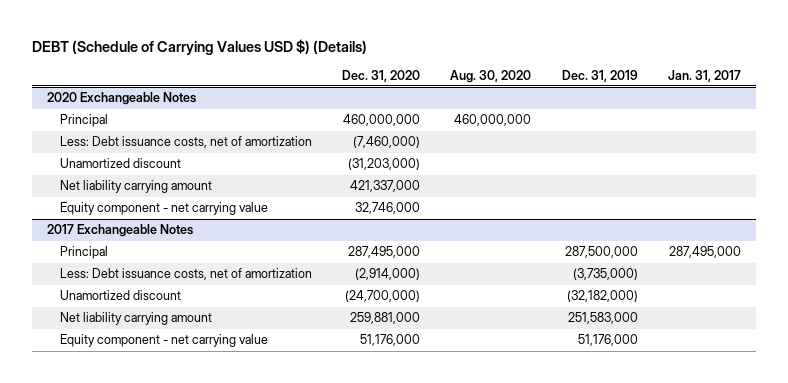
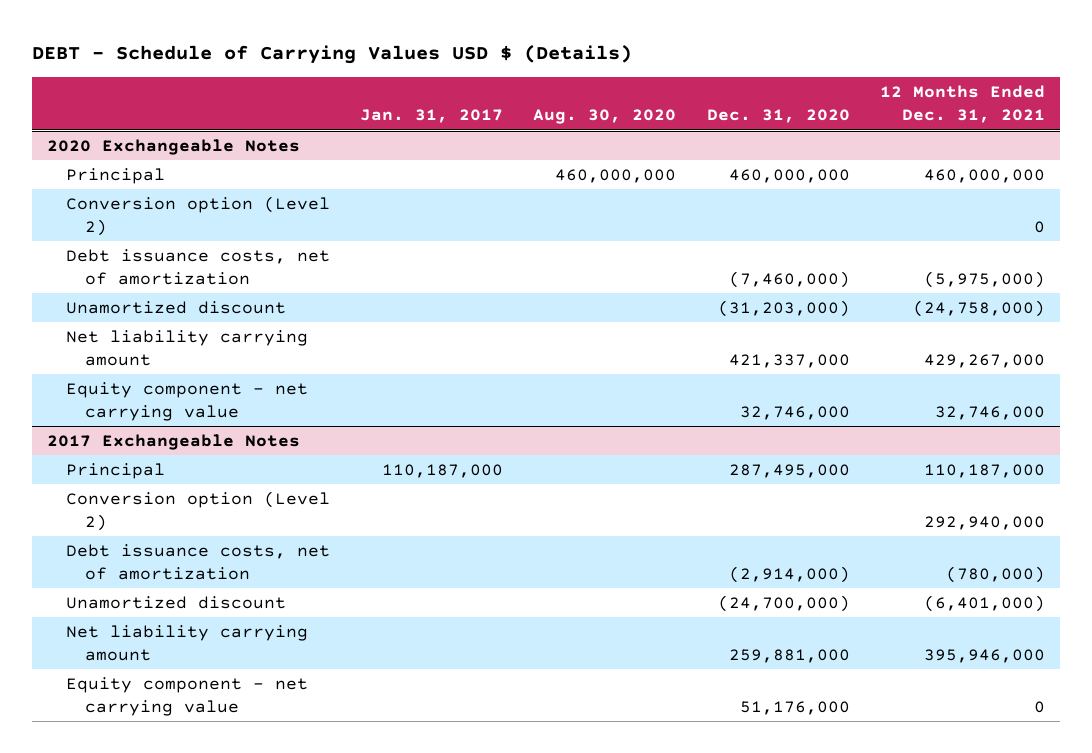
- DEBT (Schedule of Carrying Values USD $) (Details)
+ DEBT - Schedule of Carrying Values USD $ (Details)
- | Dec. 31, 2020 | Aug. 30, 2020 | Dec. 31, 2019 | Jan. 31, 2017
+ | Jan. 31, 2017 | Aug. 30, 2020 | Dec. 31, 2020 | 12 Months Ended Dec. 31, 2021
@ 2020 Exchangeable Notes
- Less: Debt issuance costs, net of amortization | (7,460,000) | | |
+ Conversion option (Level 2) | | | | 0
+ Debt issuance costs, net of amortization | | | (7,460,000) | (5,975,000)
@ 2017 Exchangeable Notes
- Principal | 287,495,000 | | 287,500,000 | 287,495,000
- Less: Debt issuance costs, net of amortization | (2,914,000) | | (3,735,000) |
+ Principal | 110,187,000 | | 287,495,000 | 110,187,000
+ Conversion option (Level 2) | | | | 292,940,000
+ Debt issuance costs, net of amortization | | | (2,914,000) | (780,000)

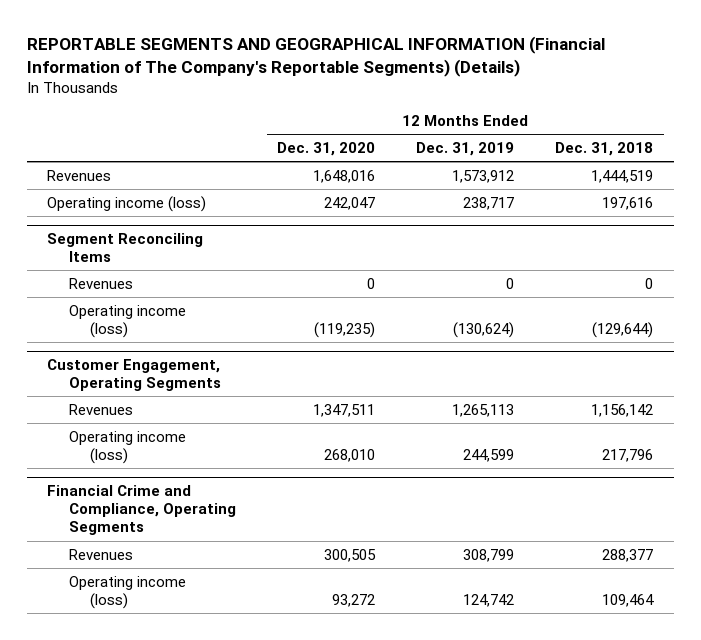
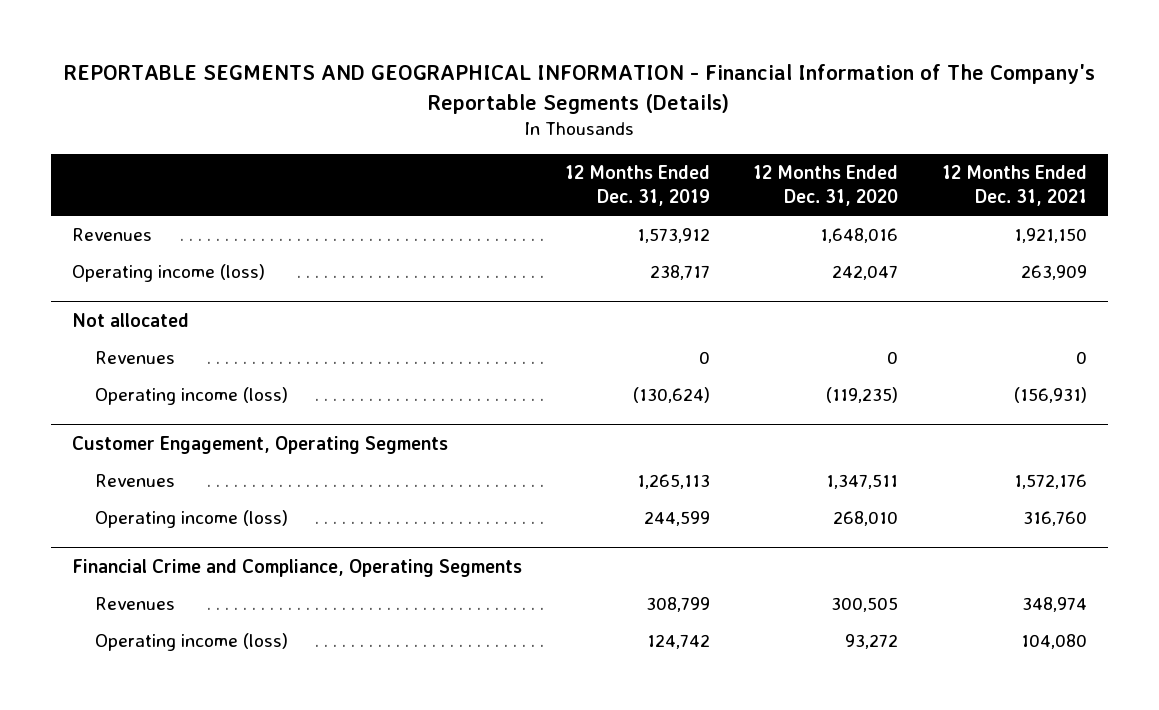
- REPORTABLE SEGMENTS AND GEOGRAPHICAL INFORMATION (Financial Information of The Company's Reportable Segments) (Details)
+ REPORTABLE SEGMENTS AND GEOGRAPHICAL INFORMATION - Financial Information of The Company's Reportable Segments (Details)
- | 12 Months Ended Dec. 31, 2020 | 12 Months Ended Dec. 31, 2019 | 12 Months Ended Dec. 31, 2018
+ | 12 Months Ended Dec. 31, 2019 | 12 Months Ended Dec. 31, 2020 | 12 Months Ended Dec. 31, 2021
- Segment Reconciling Items
+ Not allocated

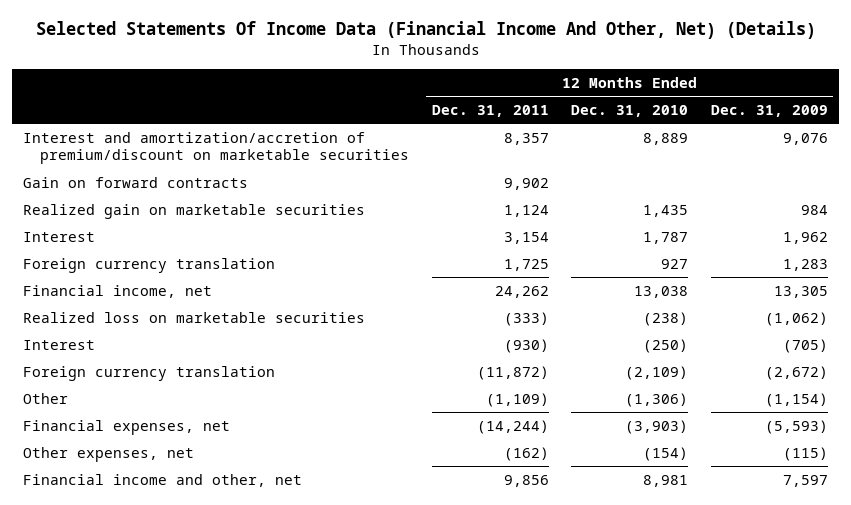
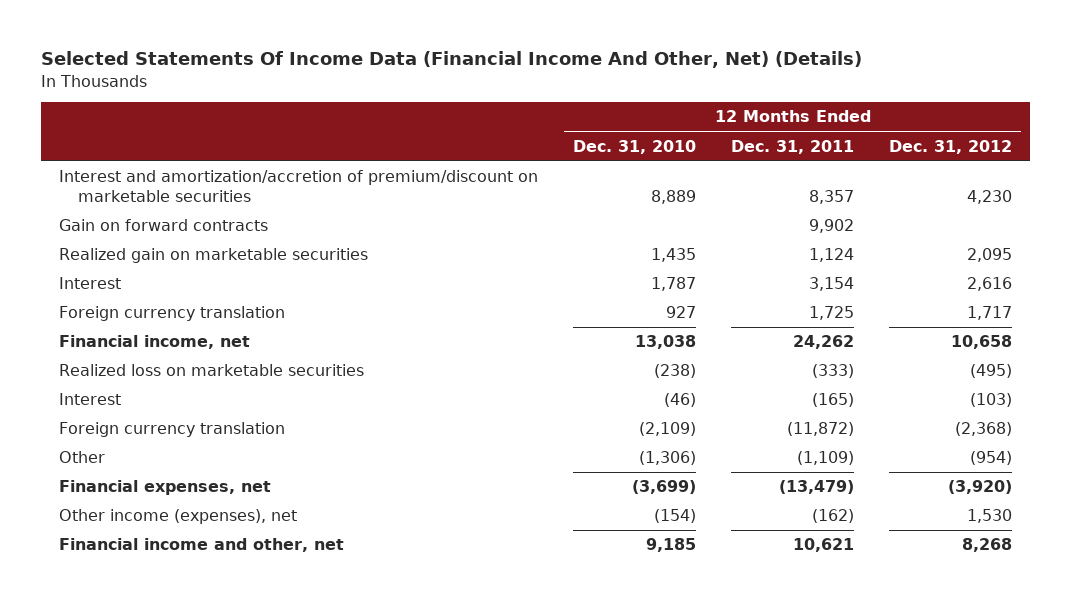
- | 12 Months Ended Dec. 31, 2011 | 12 Months Ended Dec. 31, 2010 | 12 Months Ended Dec. 31, 2009
+ | 12 Months Ended Dec. 31, 2010 | 12 Months Ended Dec. 31, 2011 | 12 Months Ended Dec. 31, 2012
- Interest | (930) | (250) | (705)
+ Interest | (46) | (165) | (103)
- Financial expenses, net | (14,244) | (3,903) | (5,593)
- Other expenses, net | (162) | (154) | (115)
- Financial income and other, net | 9,856 | 8,981 | 7,597
+ Financial expenses, net | (3,699) | (13,479) | (3,920)
+ Other income (expenses), net | (154) | (162) | 1,530
+ Financial income and other, net | 9,185 | 10,621 | 8,268

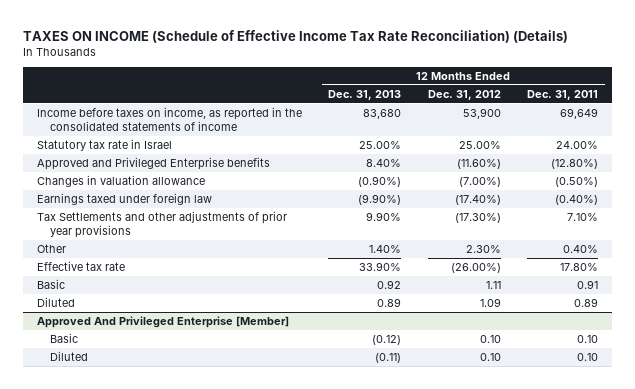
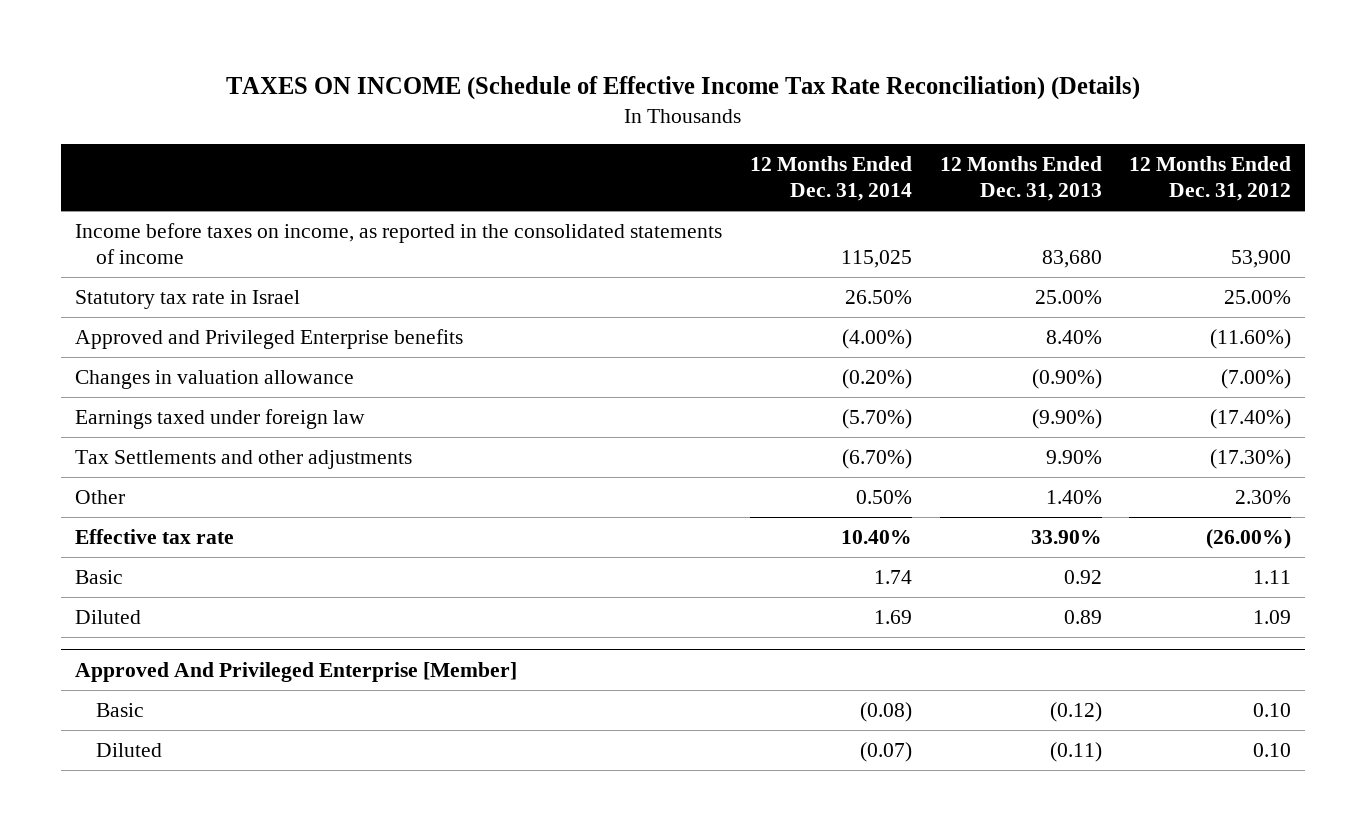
- | 12 Months Ended Dec. 31, 2013 | 12 Months Ended Dec. 31, 2012 | 12 Months Ended Dec. 31, 2011
+ | 12 Months Ended Dec. 31, 2014 | 12 Months Ended Dec. 31, 2013 | 12 Months Ended Dec. 31, 2012
- Tax Settlements and other adjustments of prior year provisions | 9.90% | (17.30%) | 7.10%
+ Tax Settlements and other adjustments | (6.70%) | 9.90% | (17.30%)

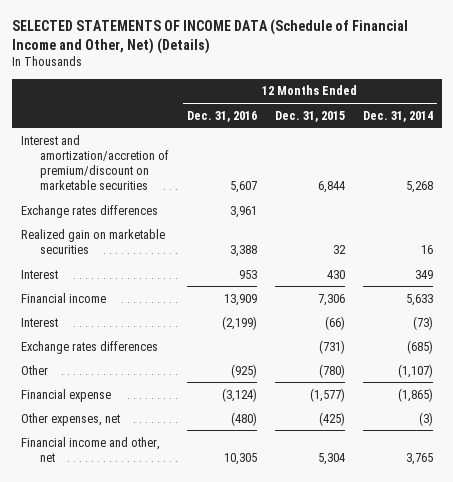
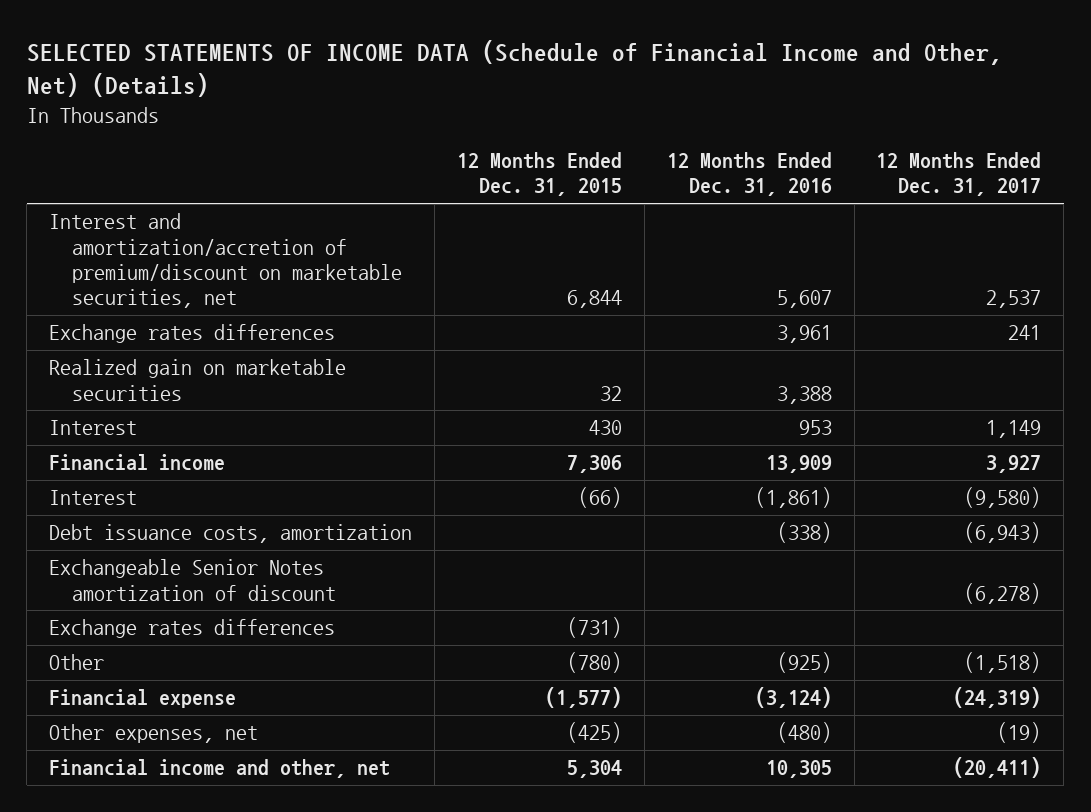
- | 12 Months Ended Dec. 31, 2016 | 12 Months Ended Dec. 31, 2015 | 12 Months Ended Dec. 31, 2014
+ | 12 Months Ended Dec. 31, 2015 | 12 Months Ended Dec. 31, 2016 | 12 Months Ended Dec. 31, 2017
- Interest and amortization/accretion of premium/discount on marketable securities | 5,607 | 6,844 | 5,268
+ Interest and amortization/accretion of premium/discount on marketable securities, net | 6,844 | 5,607 | 2,537
- Interest | (2,199) | (66) | (73)
+ Interest | (66) | (1,861) | (9,580)
+ Debt issuance costs, amortization | | (338) | (6,943)
+ Exchangeable Senior Notes amortization of discount | | | (6,278)

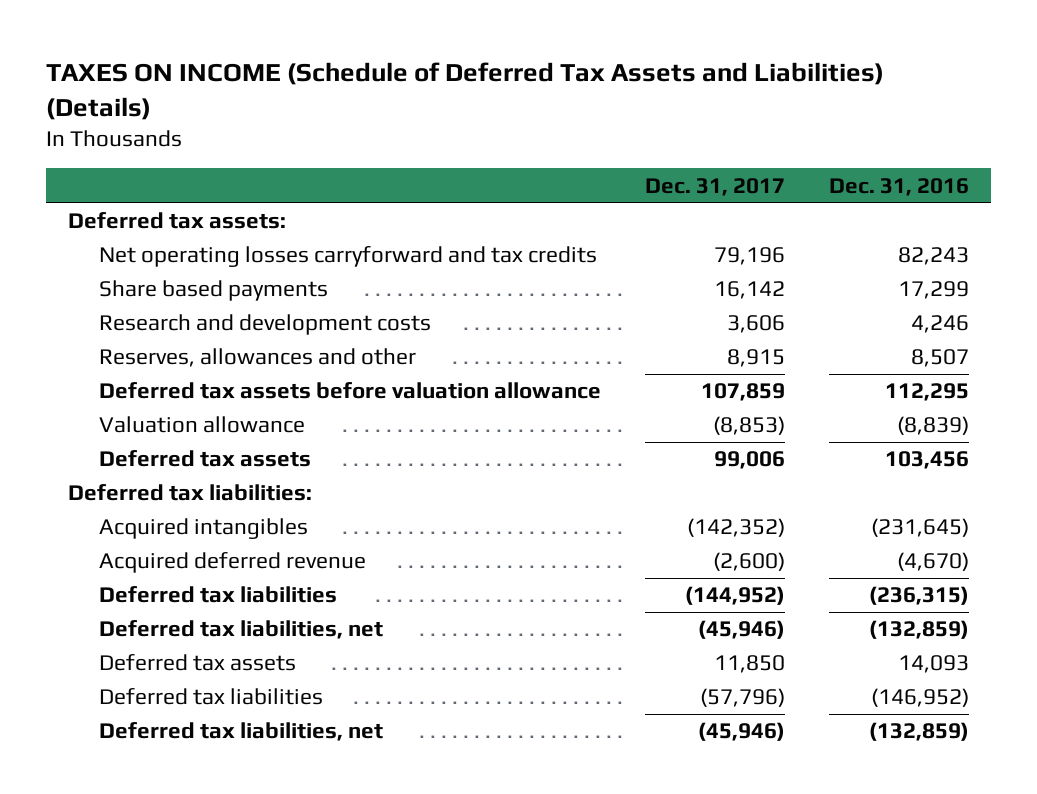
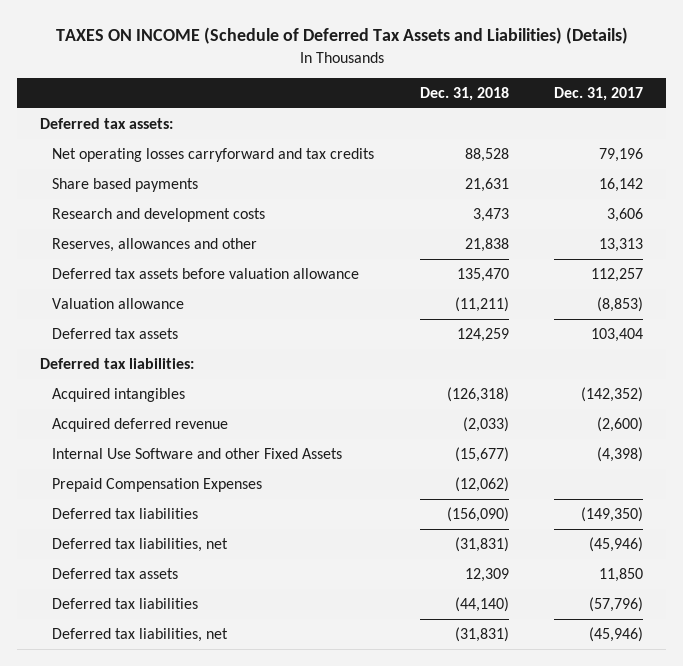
- | Dec. 31, 2017 | Dec. 31, 2016
+ | Dec. 31, 2018 | Dec. 31, 2017
- Reserves, allowances and other | 8,915 | 8,507
- Deferred tax assets before valuation allowance | 107,859 | 112,295
+ Reserves, allowances and other | 21,838 | 13,313
+ Deferred tax assets before valuation allowance | 135,470 | 112,257
- Deferred tax assets | 99,006 | 103,456
+ Deferred tax assets | 124,259 | 103,404
- Deferred tax liabilities | (144,952) | (236,315)
+ Internal Use Software and other Fixed Assets | (15,677) | (4,398)
+ Prepaid Compensation Expenses | (12,062) |
+ Deferred tax liabilities | (156,090) | (149,350)

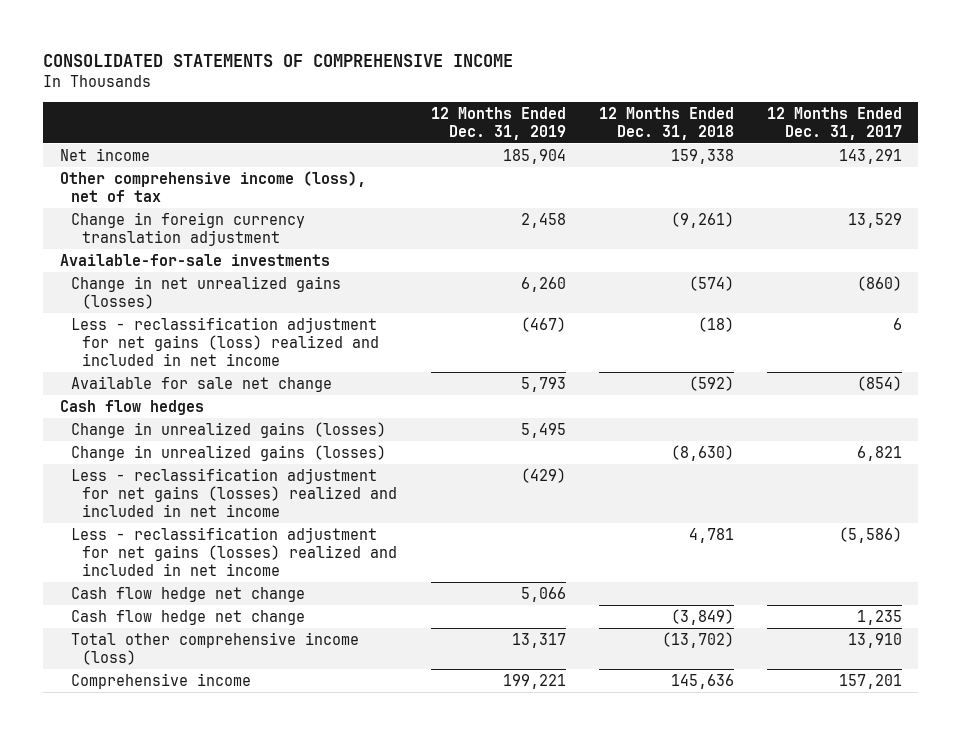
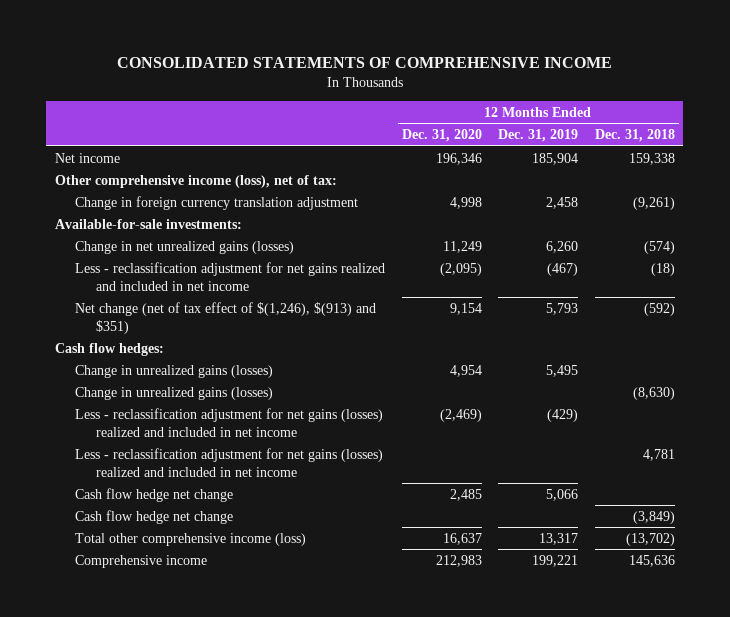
- | 12 Months Ended Dec. 31, 2019 | 12 Months Ended Dec. 31, 2018 | 12 Months Ended Dec. 31, 2017
+ | 12 Months Ended Dec. 31, 2020 | 12 Months Ended Dec. 31, 2019 | 12 Months Ended Dec. 31, 2018
- Other comprehensive income (loss), net of tax
+ Other comprehensive income (loss), net of tax:
- Available-for-sale investments
+ Available-for-sale investments:
- Less - reclassification adjustment for net gains (loss) realized and included in net income | (467) | (18) | 6
- Available for sale net change | 5,793 | (592) | (854)
- Cash flow hedges
+ Less - reclassification adjustment for net gains realized and included in net income | (2,095) | (467) | (18)
+ Net change (net of tax effect of $(1,246), $(913) and $351) | 9,154 | 5,793 | (592)
+ Cash flow hedges:

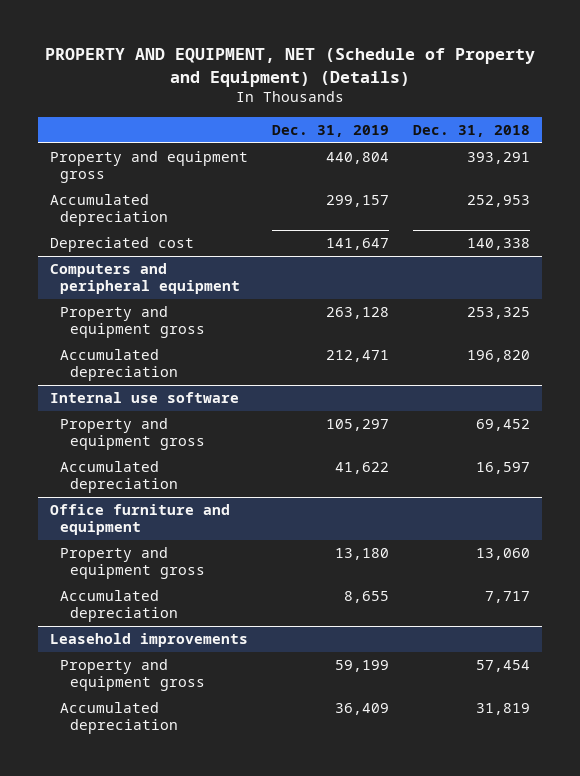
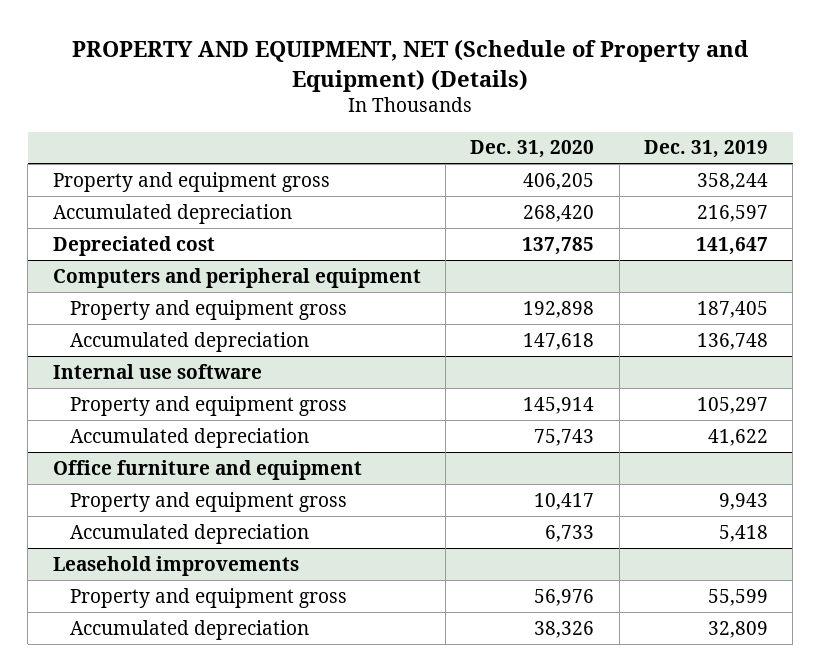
- | Dec. 31, 2019 | Dec. 31, 2018
+ | Dec. 31, 2020 | Dec. 31, 2019
- Property and equipment gross | 440,804 | 393,291
- Accumulated depreciation | 299,157 | 252,953
+ Property and equipment gross | 406,205 | 358,244
+ Accumulated depreciation | 268,420 | 216,597
@ Computers and peripheral equipment
- Property and equipment gross | 263,128 | 253,325
- Accumulated depreciation | 212,471 | 196,820
+ Property and equipment gross | 192,898 | 187,405
+ Accumulated depreciation | 147,618 | 136,748
@ Office furniture and equipment
- Property and equipment gross | 13,180 | 13,060
- Accumulated depreciation | 8,655 | 7,717
+ Property and equipment gross | 10,417 | 9,943
+ Accumulated depreciation | 6,733 | 5,418
@ Leasehold improvements
- Property and equipment gross | 59,199 | 57,454
- Accumulated depreciation | 36,409 | 31,819
+ Property and equipment gross | 56,976 | 55,599
+ Accumulated depreciation | 38,326 | 32,809

